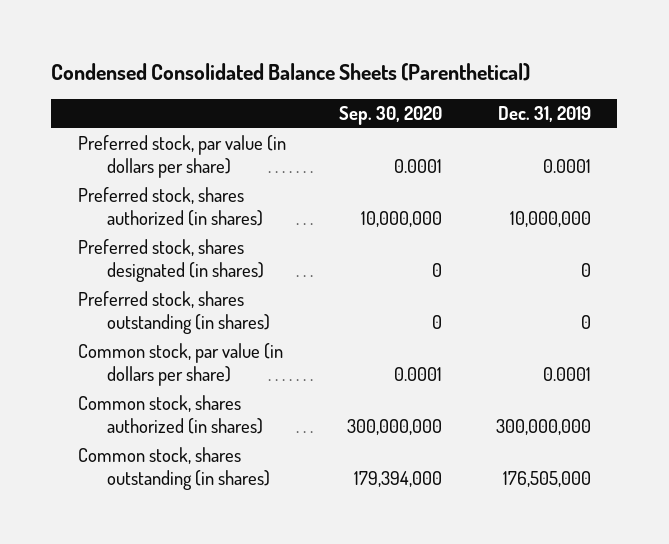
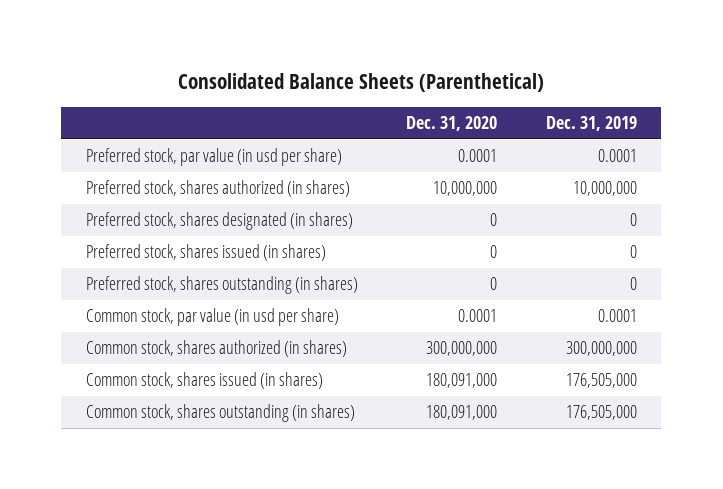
- Condensed Consolidated Balance Sheets (Parenthetical)
+ Consolidated Balance Sheets (Parenthetical)
- | Sep. 30, 2020 | Dec. 31, 2019
+ | Dec. 31, 2020 | Dec. 31, 2019
- Preferred stock, par value (in dollars per share) | 0.0001 | 0.0001
+ Preferred stock, par value (in usd per share) | 0.0001 | 0.0001
+ Preferred stock, shares issued (in shares) | 0 | 0
- Common stock, par value (in dollars per share) | 0.0001 | 0.0001
+ Common stock, par value (in usd per share) | 0.0001 | 0.0001
+ Common stock, shares issued (in shares) | 180,091,000 | 176,505,000

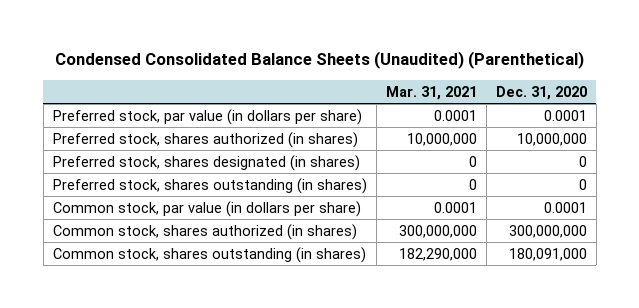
- Consolidated Balance Sheets (Parenthetical)
+ Condensed Consolidated Balance Sheets (Unaudited) (Parenthetical)
- | Dec. 31, 2020 | Dec. 31, 2019
+ | Mar. 31, 2021 | Dec. 31, 2020
- Preferred stock, par value (in usd per share) | 0.0001 | 0.0001
+ Preferred stock, par value (in dollars per share) | 0.0001 | 0.0001
- Preferred stock, shares issued (in shares) | 0 | 0
- Common stock, par value (in usd per share) | 0.0001 | 0.0001
+ Common stock, par value (in dollars per share) | 0.0001 | 0.0001
- Common stock, shares issued (in shares) | 180,091,000 | 176,505,000

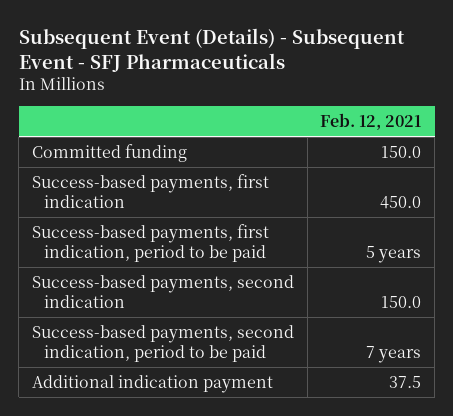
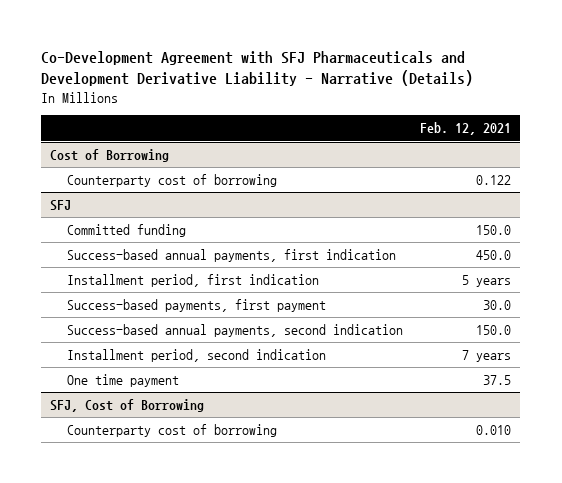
- Subsequent Event (Details) - Subsequent Event - SFJ Pharmaceuticals
+ Co-Development Agreement with SFJ Pharmaceuticals and Development Derivative Liability - Narrative (Details)
+ Cost of Borrowing
+ Counterparty cost of borrowing | 0.122
+ SFJ
- Success-based payments, first indication | 450.0
- Success-based payments, first indication, period to be paid | 5 years
- Success-based payments, second indication | 150.0
- Success-based payments, second indication, period to be paid | 7 years
- Additional indication payment | 37.5
+ Success-based annual payments, first indication | 450.0
+ Installment period, first indication | 5 years
+ Success-based payments, first payment | 30.0
+ Success-based annual payments, second indication | 150.0
+ Installment period, second indication | 7 years
+ One time payment | 37.5
+ SFJ, Cost of Borrowing
+ Counterparty cost of borrowing | 0.010

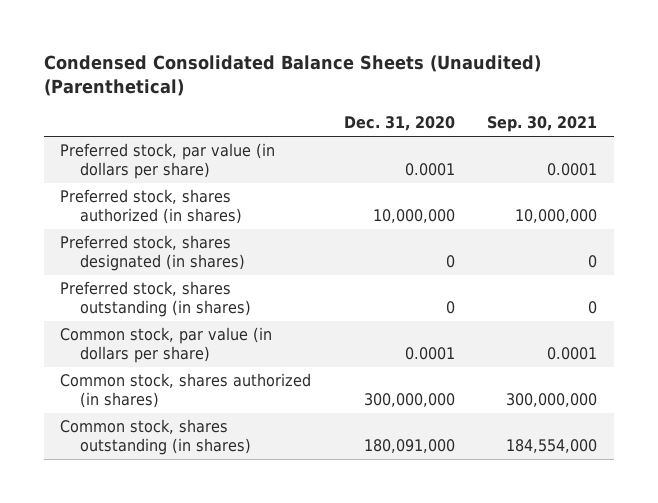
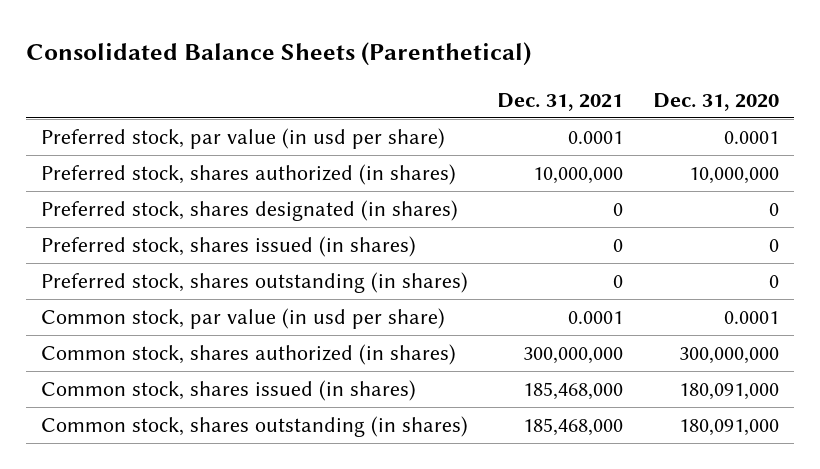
- Condensed Consolidated Balance Sheets (Unaudited) (Parenthetical)
+ Consolidated Balance Sheets (Parenthetical)
- | Dec. 31, 2020 | Sep. 30, 2021
+ | Dec. 31, 2021 | Dec. 31, 2020
- Preferred stock, par value (in dollars per share) | 0.0001 | 0.0001
+ Preferred stock, par value (in usd per share) | 0.0001 | 0.0001
+ Preferred stock, shares issued (in shares) | 0 | 0
- Common stock, par value (in dollars per share) | 0.0001 | 0.0001
+ Common stock, par value (in usd per share) | 0.0001 | 0.0001
+ Common stock, shares issued (in shares) | 185,468,000 | 180,091,000

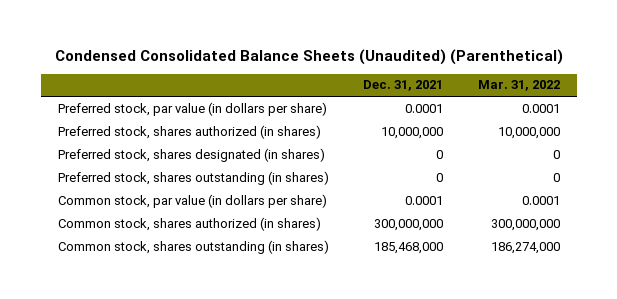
- Consolidated Balance Sheets (Parenthetical)
+ Condensed Consolidated Balance Sheets (Unaudited) (Parenthetical)
- | Dec. 31, 2021 | Dec. 31, 2020
+ | Dec. 31, 2021 | Mar. 31, 2022
- Preferred stock, par value (in usd per share) | 0.0001 | 0.0001
+ Preferred stock, par value (in dollars per share) | 0.0001 | 0.0001
- Preferred stock, shares issued (in shares) | 0 | 0
- Common stock, par value (in usd per share) | 0.0001 | 0.0001
+ Common stock, par value (in dollars per share) | 0.0001 | 0.0001
- Common stock, shares issued (in shares) | 185,468,000 | 180,091,000

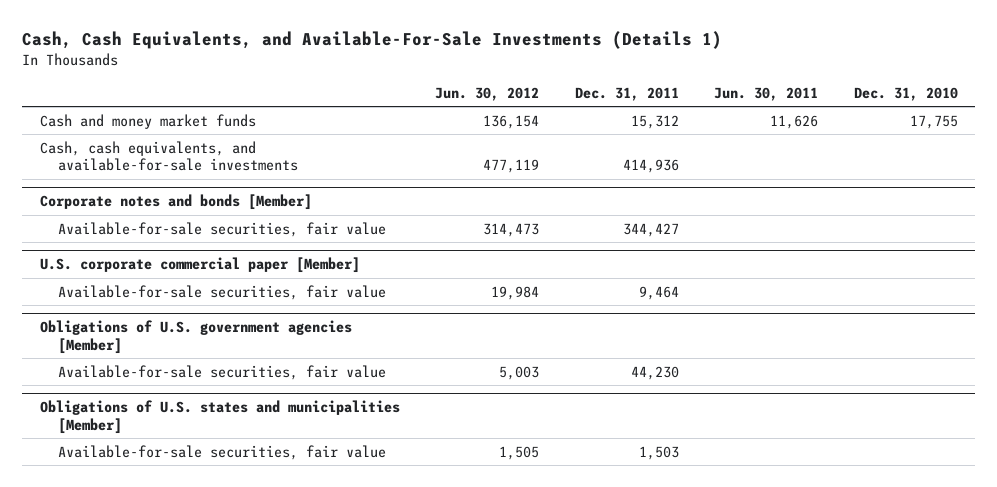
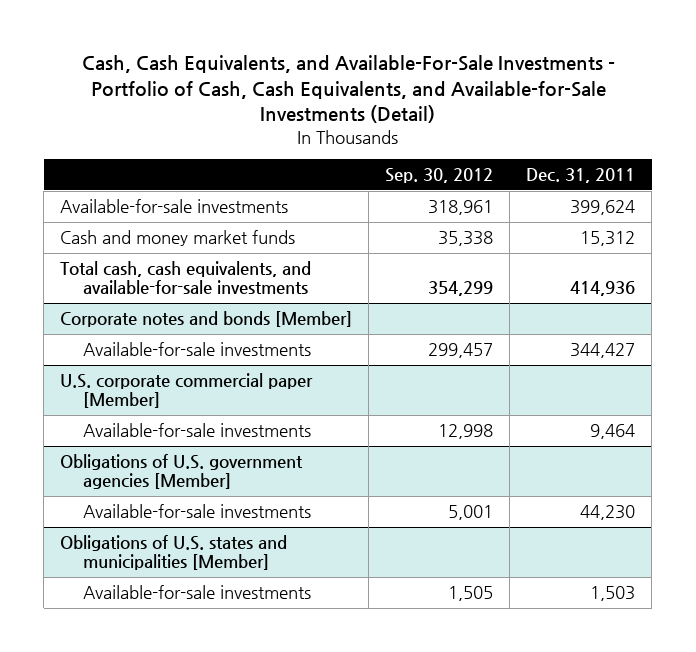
- Cash, Cash Equivalents, and Available-For-Sale Investments (Details 1)
+ Cash, Cash Equivalents, and Available-For-Sale Investments - Portfolio of Cash, Cash Equivalents, and Available-for-Sale Investments (Detail)
- | Jun. 30, 2012 | Dec. 31, 2011 | Jun. 30, 2011 | Dec. 31, 2010
+ | Sep. 30, 2012 | Dec. 31, 2011
+ Available-for-sale investments | 318,961 | 399,624
- Cash, cash equivalents, and available-for-sale investments | 477,119 | 414,936 | |
+ Total cash, cash equivalents, and available-for-sale investments | 354,299 | 414,936
@ Corporate notes and bonds [Member]
- Available-for-sale securities, fair value | 314,473 | 344,427 | |
+ Available-for-sale investments | 299,457 | 344,427
@ U.S. corporate commercial paper [Member]
- Available-for-sale securities, fair value | 19,984 | 9,464 | |
+ Available-for-sale investments | 12,998 | 9,464
@ Obligations of U.S. government agencies [Member]
- Available-for-sale securities, fair value | 5,003 | 44,230 | |
+ Available-for-sale investments | 5,001 | 44,230
@ Obligations of U.S. states and municipalities [Member]
- Available-for-sale securities, fair value | 1,505 | 1,503 | |
+ Available-for-sale investments | 1,505 | 1,503

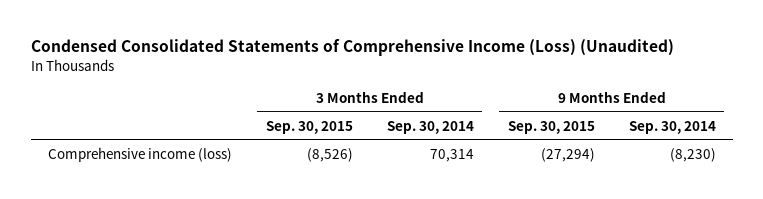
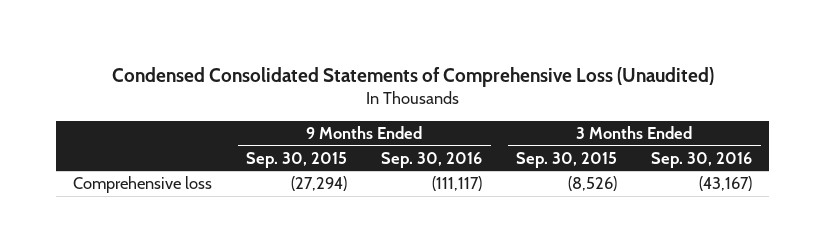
- Condensed Consolidated Statements of Comprehensive Income (Loss) (Unaudited)
+ Condensed Consolidated Statements of Comprehensive Loss (Unaudited)
- | 3 Months Ended Sep. 30, 2015 | 3 Months Ended Sep. 30, 2014 | 9 Months Ended Sep. 30, 2015 | 9 Months Ended Sep. 30, 2014
+ | 9 Months Ended Sep. 30, 2015 | 9 Months Ended Sep. 30, 2016 | 3 Months Ended Sep. 30, 2015 | 3 Months Ended Sep. 30, 2016
- Comprehensive income (loss) | (8,526) | 70,314 | (27,294) | (8,230)
+ Comprehensive loss | (27,294) | (111,117) | (8,526) | (43,167)

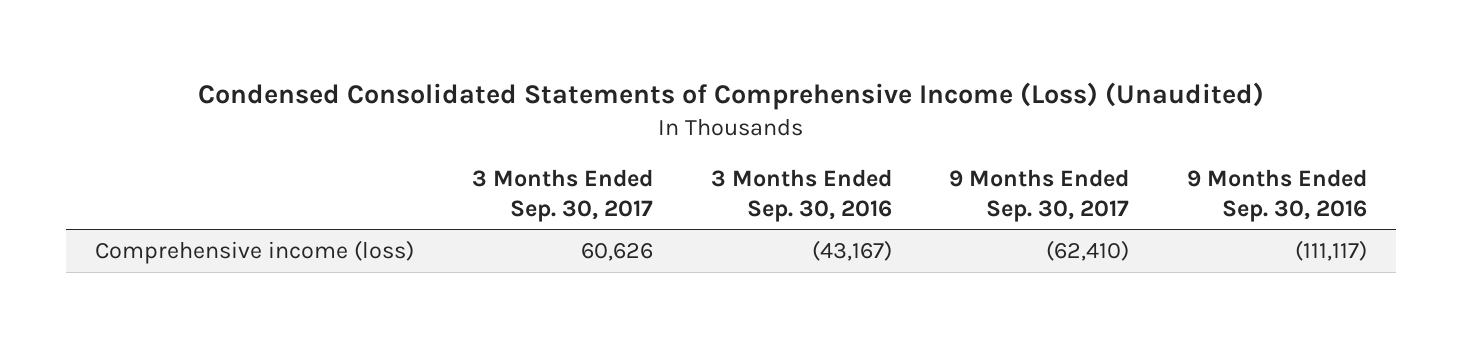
- Condensed Consolidated Statements of Comprehensive Loss (Unaudited)
+ Condensed Consolidated Statements of Comprehensive Income (Loss) (Unaudited)
- | 9 Months Ended Sep. 30, 2015 | 9 Months Ended Sep. 30, 2016 | 3 Months Ended Sep. 30, 2015 | 3 Months Ended Sep. 30, 2016
+ | 3 Months Ended Sep. 30, 2017 | 3 Months Ended Sep. 30, 2016 | 9 Months Ended Sep. 30, 2017 | 9 Months Ended Sep. 30, 2016
- Comprehensive loss | (27,294) | (111,117) | (8,526) | (43,167)
+ Comprehensive income (loss) | 60,626 | (43,167) | (62,410) | (111,117)

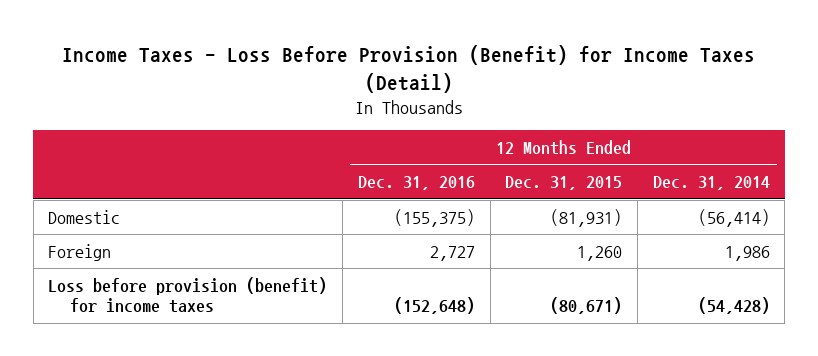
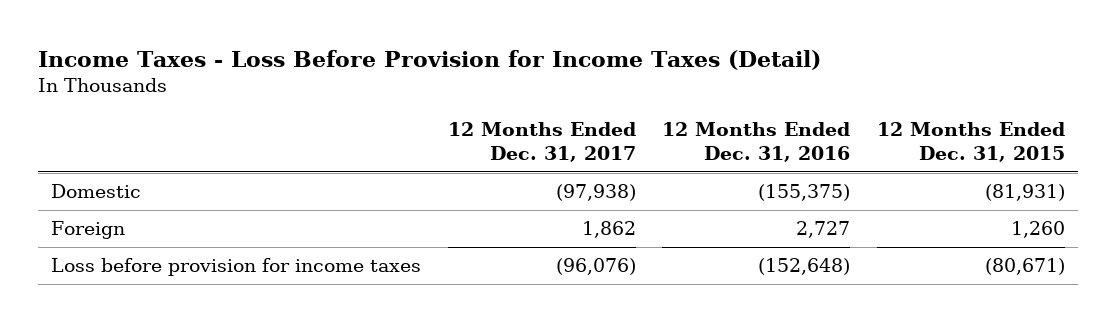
- Income Taxes - Loss Before Provision (Benefit) for Income Taxes (Detail)
+ Income Taxes - Loss Before Provision for Income Taxes (Detail)
- | 12 Months Ended Dec. 31, 2016 | 12 Months Ended Dec. 31, 2015 | 12 Months Ended Dec. 31, 2014
+ | 12 Months Ended Dec. 31, 2017 | 12 Months Ended Dec. 31, 2016 | 12 Months Ended Dec. 31, 2015
- Loss before provision (benefit) for income taxes | (152,648) | (80,671) | (54,428)
+ Loss before provision for income taxes | (96,076) | (152,648) | (80,671)

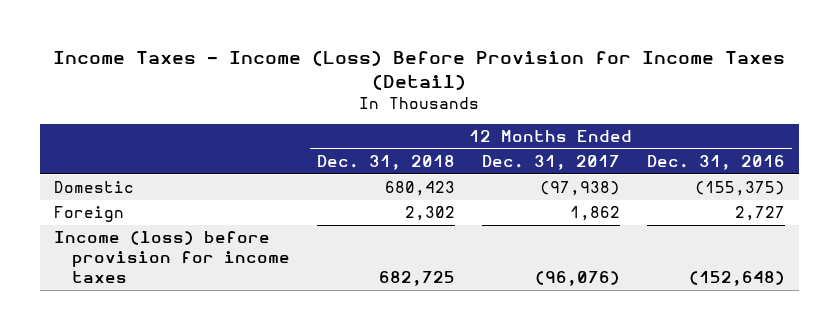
- Income Taxes - Loss Before Provision for Income Taxes (Detail)
+ Income Taxes - Income (Loss) Before Provision for Income Taxes (Detail)
- | 12 Months Ended Dec. 31, 2017 | 12 Months Ended Dec. 31, 2016 | 12 Months Ended Dec. 31, 2015
+ | 12 Months Ended Dec. 31, 2018 | 12 Months Ended Dec. 31, 2017 | 12 Months Ended Dec. 31, 2016
- Loss before provision for income taxes | (96,076) | (152,648) | (80,671)
+ Income (loss) before provision for income taxes | 682,725 | (96,076) | (152,648)

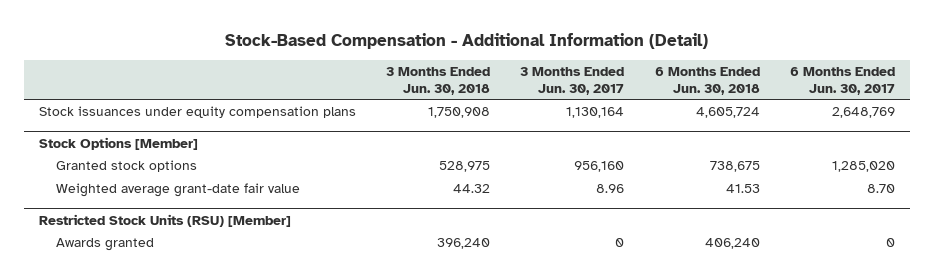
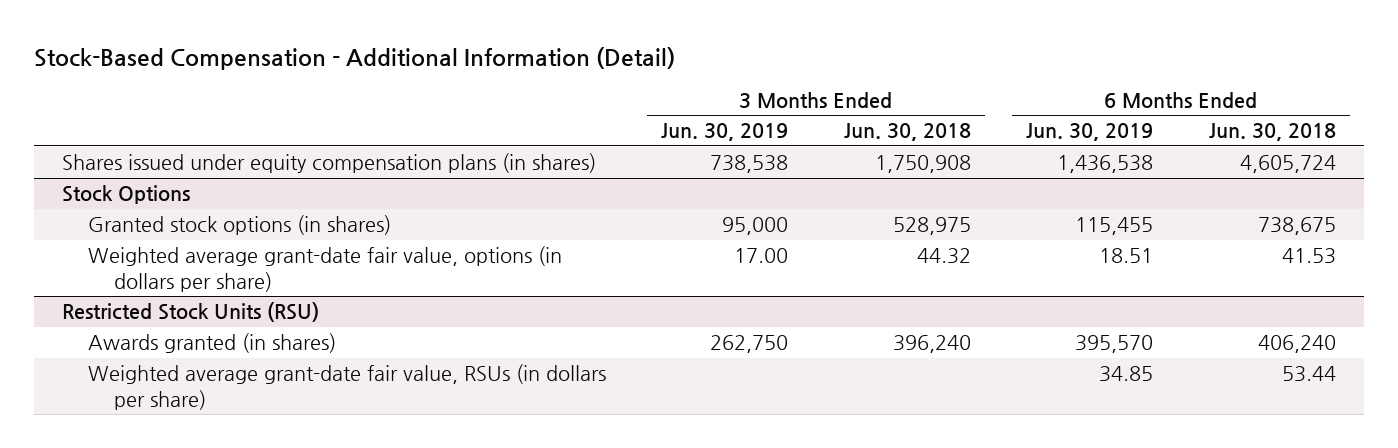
- | 3 Months Ended Jun. 30, 2018 | 3 Months Ended Jun. 30, 2017 | 6 Months Ended Jun. 30, 2018 | 6 Months Ended Jun. 30, 2017
+ | 3 Months Ended Jun. 30, 2019 | 3 Months Ended Jun. 30, 2018 | 6 Months Ended Jun. 30, 2019 | 6 Months Ended Jun. 30, 2018
- Stock issuances under equity compensation plans | 1,750,908 | 1,130,164 | 4,605,724 | 2,648,769
- Stock Options [Member]
- Granted stock options | 528,975 | 956,160 | 738,675 | 1,285,020
- Weighted average grant-date fair value | 44.32 | 8.96 | 41.53 | 8.70
- Restricted Stock Units (RSU) [Member]
- Awards granted | 396,240 | 0 | 406,240 | 0
+ Shares issued under equity compensation plans (in shares) | 738,538 | 1,750,908 | 1,436,538 | 4,605,724
+ Stock Options
+ Granted stock options (in shares) | 95,000 | 528,975 | 115,455 | 738,675
+ Weighted average grant-date fair value, options (in dollars per share) | 17.00 | 44.32 | 18.51 | 41.53
+ Restricted Stock Units (RSU)
+ Awards granted (in shares) | 262,750 | 396,240 | 395,570 | 406,240
+ Weighted average grant-date fair value, RSUs (in dollars per share) | | | 34.85 | 53.44

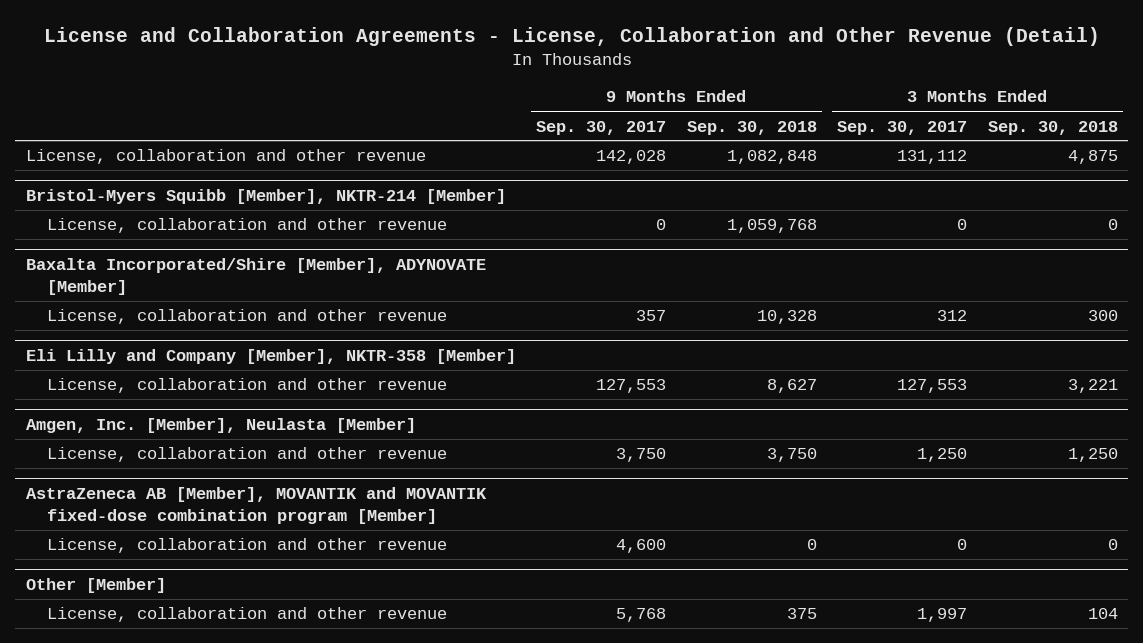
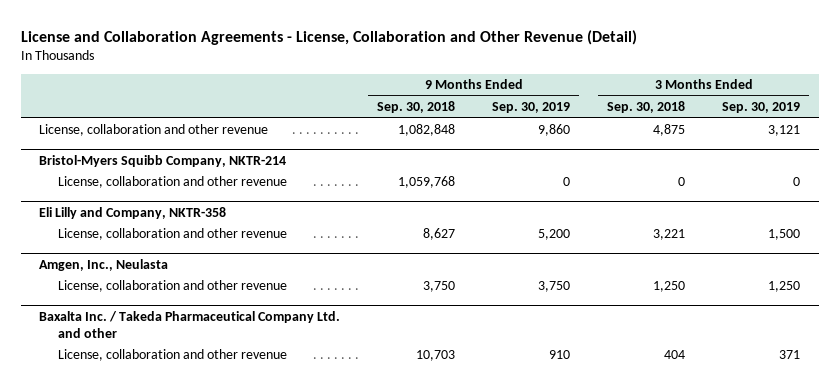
- | 9 Months Ended Sep. 30, 2017 | 9 Months Ended Sep. 30, 2018 | 3 Months Ended Sep. 30, 2017 | 3 Months Ended Sep. 30, 2018
+ | 9 Months Ended Sep. 30, 2018 | 9 Months Ended Sep. 30, 2019 | 3 Months Ended Sep. 30, 2018 | 3 Months Ended Sep. 30, 2019
- Bristol-Myers Squibb [Member], NKTR-214 [Member]
+ Bristol-Myers Squibb Company, NKTR-214
- Baxalta Incorporated/Shire [Member], ADYNOVATE [Member]
- License, collaboration and other revenue | 357 | 10,328 | 312 | 300
- Eli Lilly and Company [Member], NKTR-358 [Member]
+ Eli Lilly and Company, NKTR-358
- Amgen, Inc. [Member], Neulasta [Member]
+ Amgen, Inc., Neulasta
- AstraZeneca AB [Member], MOVANTIK and MOVANTIK fixed-dose combination program [Member]
- License, collaboration and other revenue | 4,600 | 0 | 0 | 0
- Other [Member]
- License, collaboration and other revenue | 5,768 | 375 | 1,997 | 104
+ Baxalta Inc. / Takeda Pharmaceutical Company Ltd. and other
+ License, collaboration and other revenue | 10,703 | 910 | 404 | 371

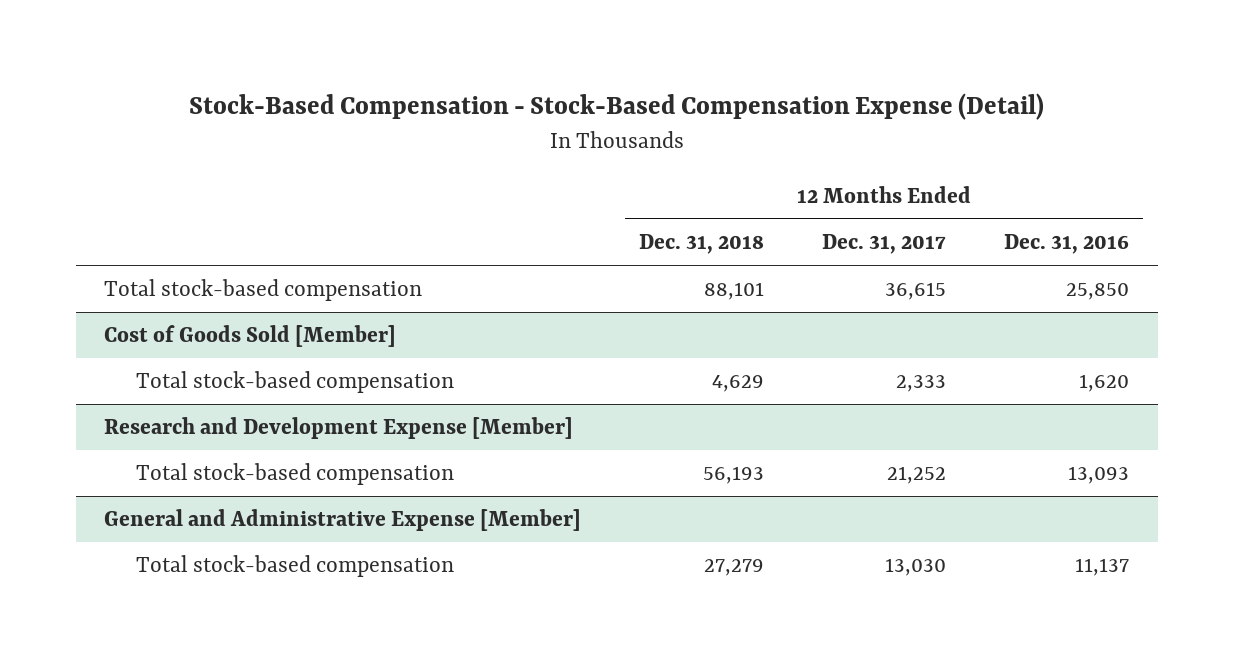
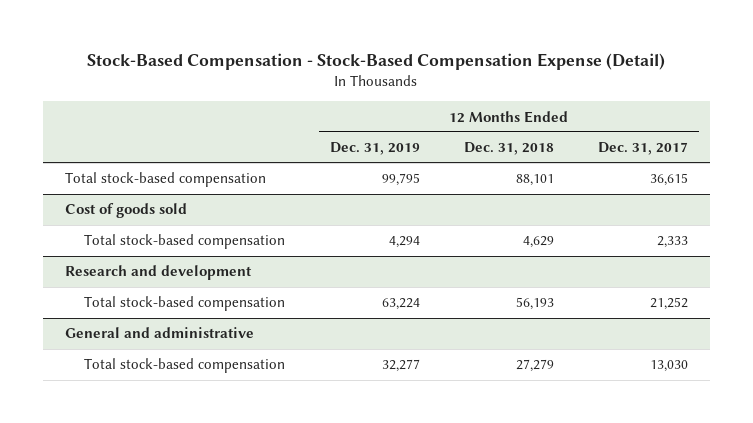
- | 12 Months Ended Dec. 31, 2018 | 12 Months Ended Dec. 31, 2017 | 12 Months Ended Dec. 31, 2016
+ | 12 Months Ended Dec. 31, 2019 | 12 Months Ended Dec. 31, 2018 | 12 Months Ended Dec. 31, 2017
- Cost of Goods Sold [Member]
+ Cost of goods sold
- Research and Development Expense [Member]
+ Research and development
- General and Administrative Expense [Member]
+ General and administrative

